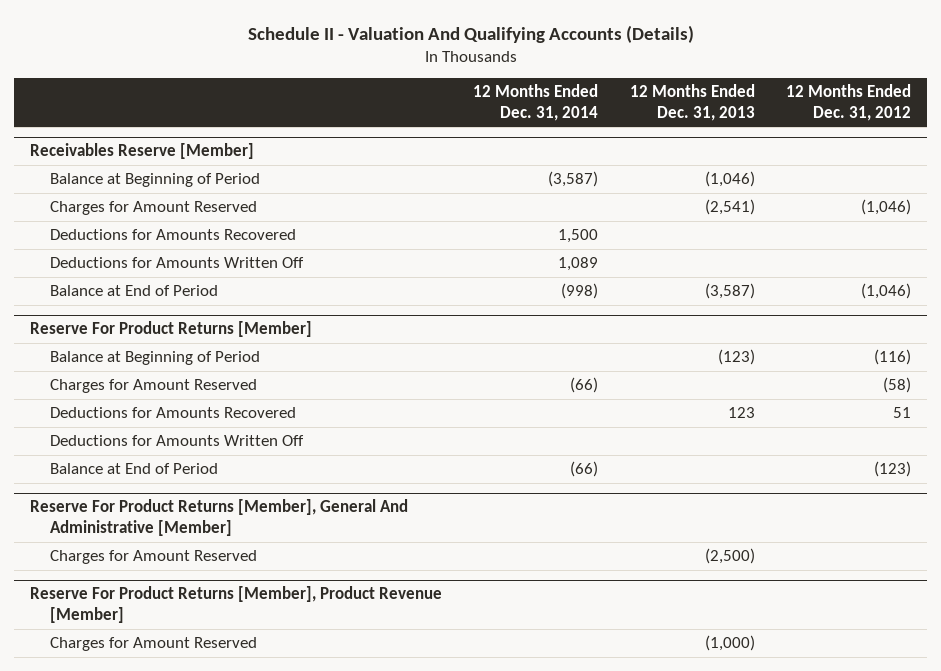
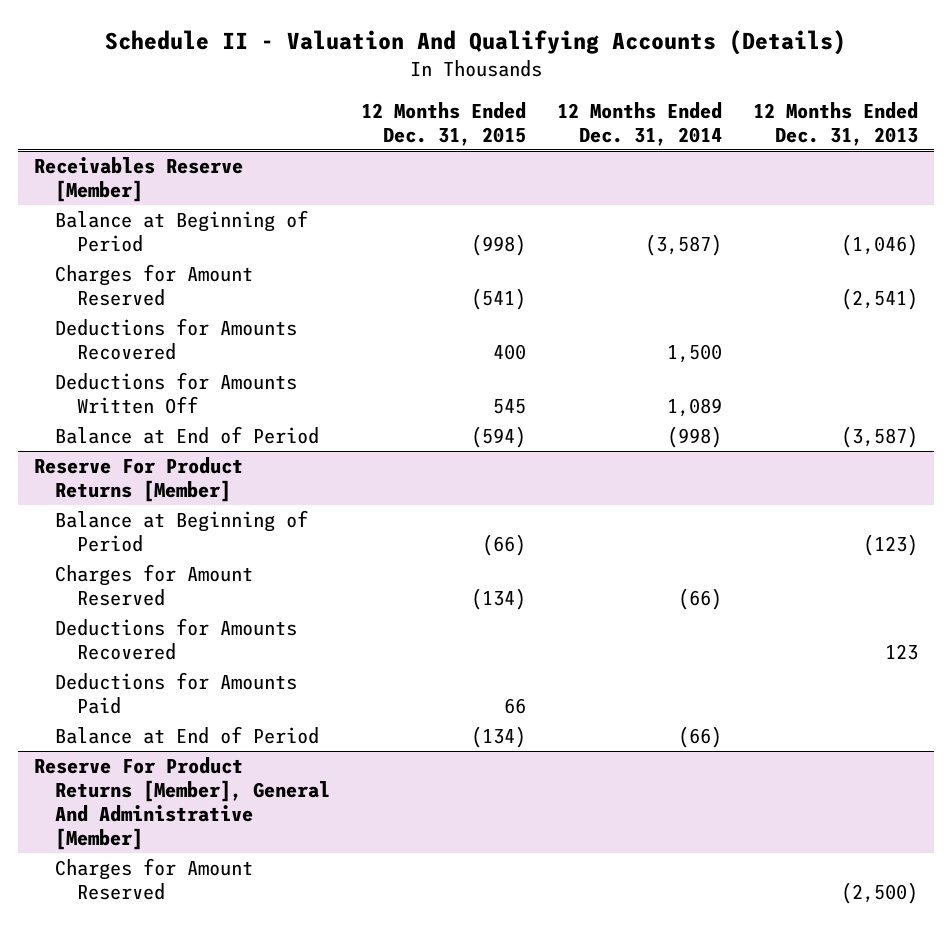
- | 12 Months Ended Dec. 31, 2014 | 12 Months Ended Dec. 31, 2013 | 12 Months Ended Dec. 31, 2012
+ | 12 Months Ended Dec. 31, 2015 | 12 Months Ended Dec. 31, 2014 | 12 Months Ended Dec. 31, 2013
@ Reserve For Product Returns [Member]
- Deductions for Amounts Written Off
+ Deductions for Amounts Paid | 66 | |
- Reserve For Product Returns [Member], Product Revenue [Member]
- Charges for Amount Reserved | | (1,000) |

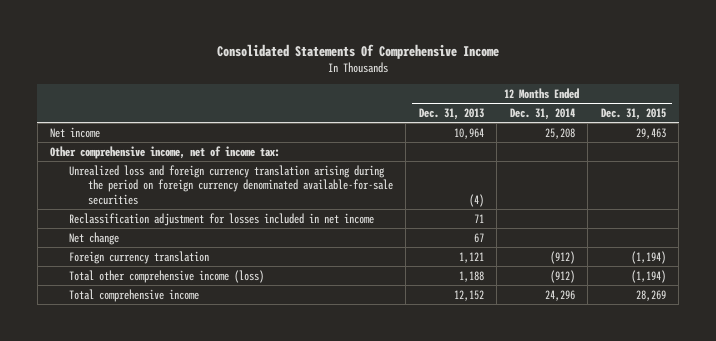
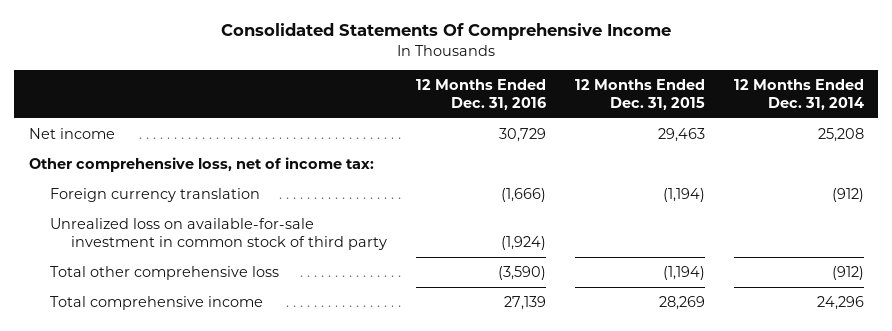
- | 12 Months Ended Dec. 31, 2013 | 12 Months Ended Dec. 31, 2014 | 12 Months Ended Dec. 31, 2015
+ | 12 Months Ended Dec. 31, 2016 | 12 Months Ended Dec. 31, 2015 | 12 Months Ended Dec. 31, 2014
- Other comprehensive income, net of income tax:
- Unrealized loss and foreign currency translation arising during the period on foreign currency denominated available-for-sale securities | (4) | |
- Reclassification adjustment for losses included in net income | 71 | |
- Net change | 67 | |
+ Other comprehensive loss, net of income tax:
- Total other comprehensive income (loss) | 1,188 | (912) | (1,194)
+ Unrealized loss on available-for-sale investment in common stock of third party | (1,924) | |
+ Total other comprehensive loss | (3,590) | (1,194) | (912)

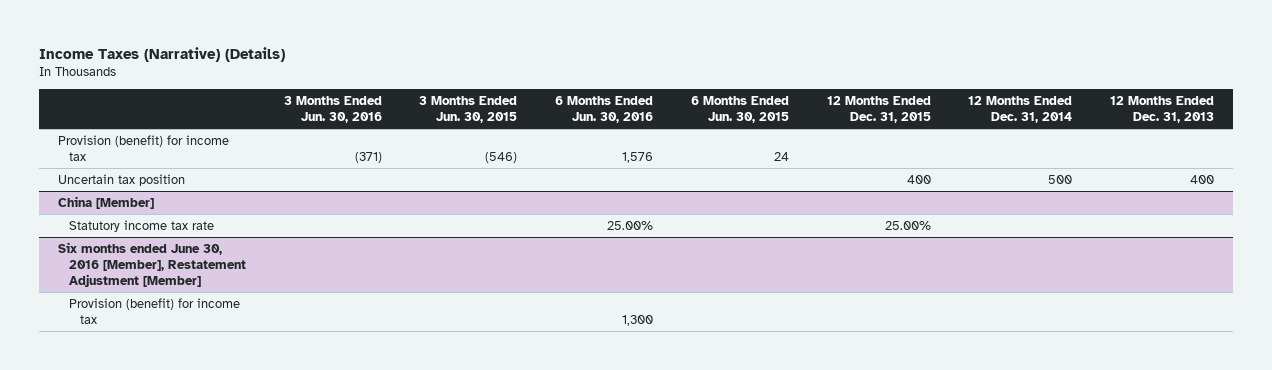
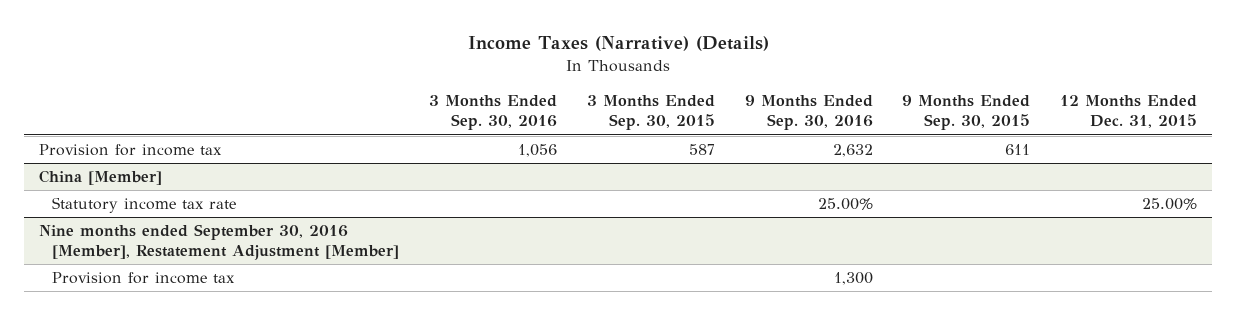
- | 3 Months Ended Jun. 30, 2016 | 3 Months Ended Jun. 30, 2015 | 6 Months Ended Jun. 30, 2016 | 6 Months Ended Jun. 30, 2015 | 12 Months Ended Dec. 31, 2015 | 12 Months Ended Dec. 31, 2014 | 12 Months Ended Dec. 31, 2013
+ | 3 Months Ended Sep. 30, 2016 | 3 Months Ended Sep. 30, 2015 | 9 Months Ended Sep. 30, 2016 | 9 Months Ended Sep. 30, 2015 | 12 Months Ended Dec. 31, 2015
- Provision (benefit) for income tax | (371) | (546) | 1,576 | 24 | | |
- Uncertain tax position | | | | | 400 | 500 | 400
+ Provision for income tax | 1,056 | 587 | 2,632 | 611 |
- Six months ended June 30, 2016 [Member], Restatement Adjustment [Member]
- Provision (benefit) for income tax | | | 1,300 | | | |
+ Nine months ended September 30, 2016 [Member], Restatement Adjustment [Member]
+ Provision for income tax | | | 1,300 | |

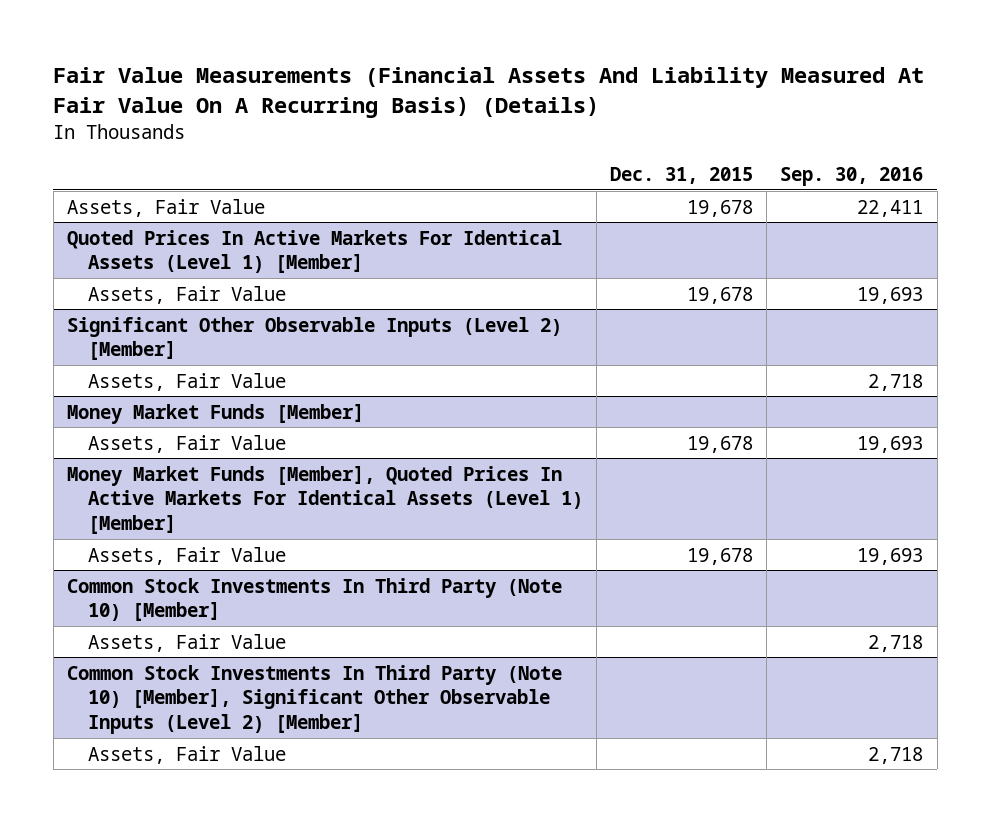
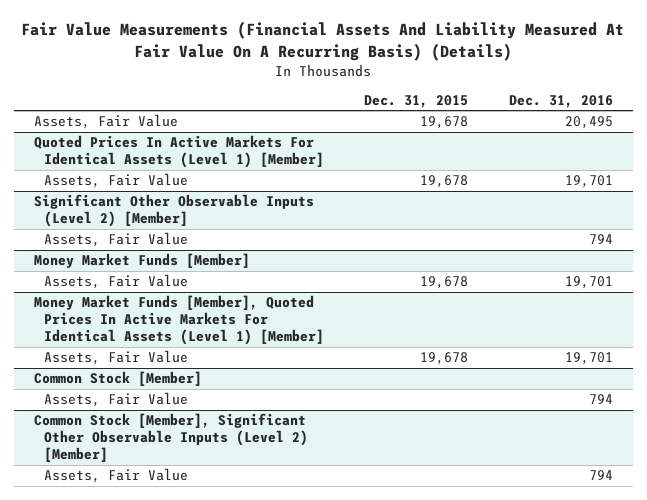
- | Dec. 31, 2015 | Sep. 30, 2016
+ | Dec. 31, 2015 | Dec. 31, 2016
- Common Stock Investments In Third Party (Note 10) [Member]
+ Common Stock [Member]
- Common Stock Investments In Third Party (Note 10) [Member], Significant Other Observable Inputs (Level 2) [Member]
+ Common Stock [Member], Significant Other Observable Inputs (Level 2) [Member]

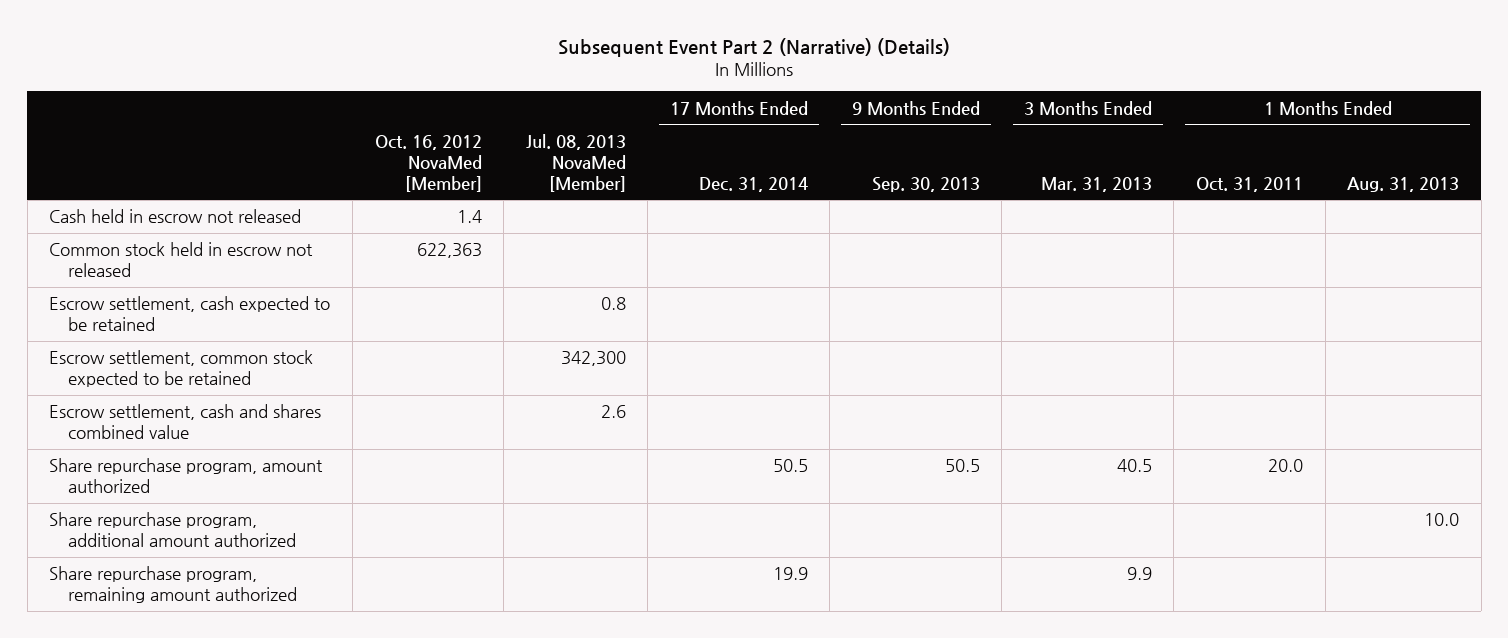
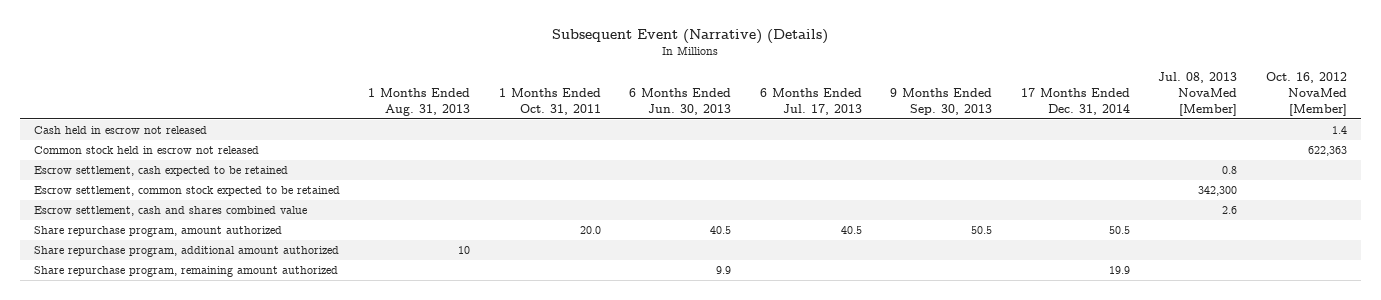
- Subsequent Event Part 2 (Narrative) (Details)
+ Subsequent Event (Narrative) (Details)
- | Oct. 16, 2012 NovaMed [Member] | Jul. 08, 2013 NovaMed [Member] | 17 Months Ended Dec. 31, 2014 | 9 Months Ended Sep. 30, 2013 | 3 Months Ended Mar. 31, 2013 | 1 Months Ended Oct. 31, 2011 | 1 Months Ended Aug. 31, 2013
+ | 1 Months Ended Aug. 31, 2013 | 1 Months Ended Oct. 31, 2011 | 6 Months Ended Jun. 30, 2013 | 6 Months Ended Jul. 17, 2013 | 9 Months Ended Sep. 30, 2013 | 17 Months Ended Dec. 31, 2014 | Jul. 08, 2013 NovaMed [Member] | Oct. 16, 2012 NovaMed [Member]
- Share repurchase program, additional amount authorized | | | | | | | 10.0
+ Share repurchase program, additional amount authorized | 10 | | | | | | |

